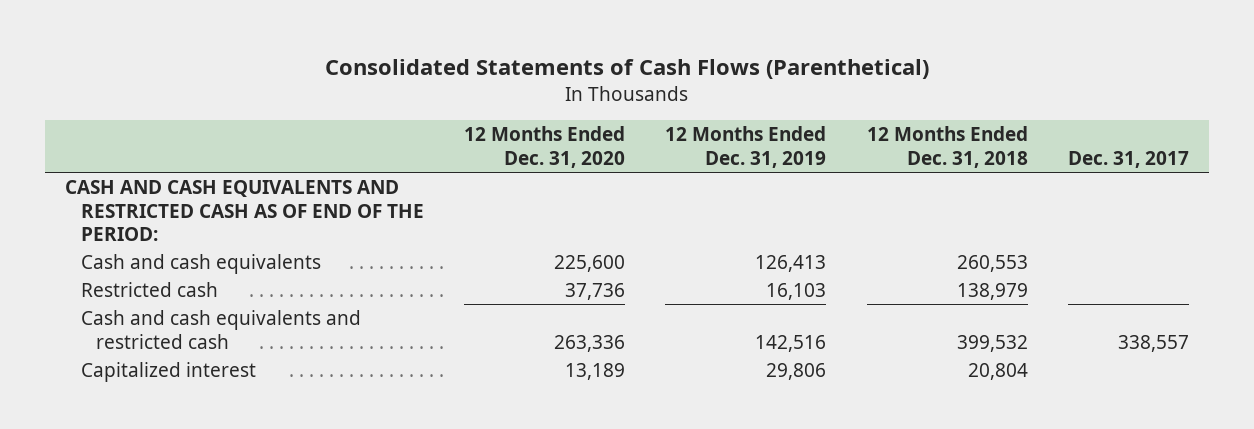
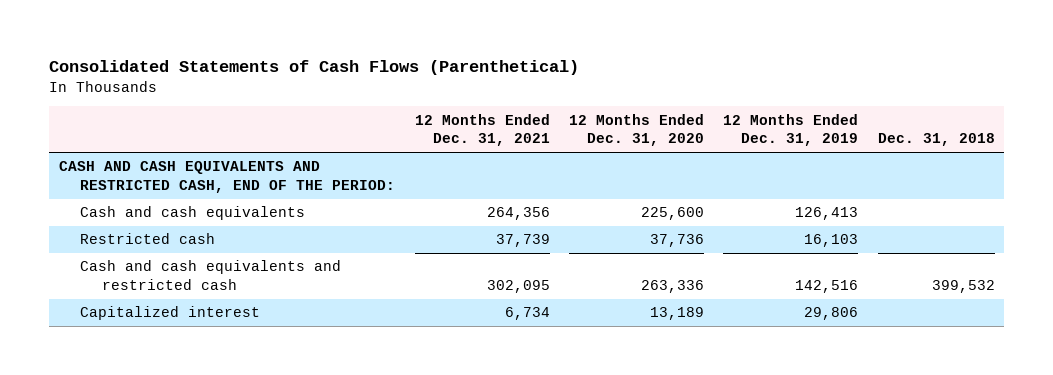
- | 12 Months Ended Dec. 31, 2020 | 12 Months Ended Dec. 31, 2019 | 12 Months Ended Dec. 31, 2018 | Dec. 31, 2017
+ | 12 Months Ended Dec. 31, 2021 | 12 Months Ended Dec. 31, 2020 | 12 Months Ended Dec. 31, 2019 | Dec. 31, 2018
- CASH AND CASH EQUIVALENTS AND RESTRICTED CASH AS OF END OF THE PERIOD:
+ CASH AND CASH EQUIVALENTS AND RESTRICTED CASH, END OF THE PERIOD:

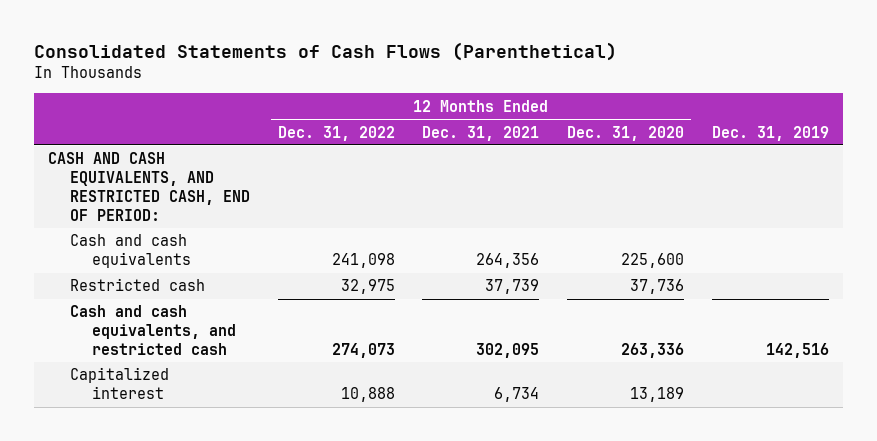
- | 12 Months Ended Dec. 31, 2021 | 12 Months Ended Dec. 31, 2020 | 12 Months Ended Dec. 31, 2019 | Dec. 31, 2018
+ | 12 Months Ended Dec. 31, 2022 | 12 Months Ended Dec. 31, 2021 | 12 Months Ended Dec. 31, 2020 | Dec. 31, 2019
- CASH AND CASH EQUIVALENTS AND RESTRICTED CASH, END OF THE PERIOD:
+ CASH AND CASH EQUIVALENTS, AND RESTRICTED CASH, END OF PERIOD:
- Cash and cash equivalents and restricted cash | 302,095 | 263,336 | 142,516 | 399,532
+ Cash and cash equivalents, and restricted cash | 274,073 | 302,095 | 263,336 | 142,516

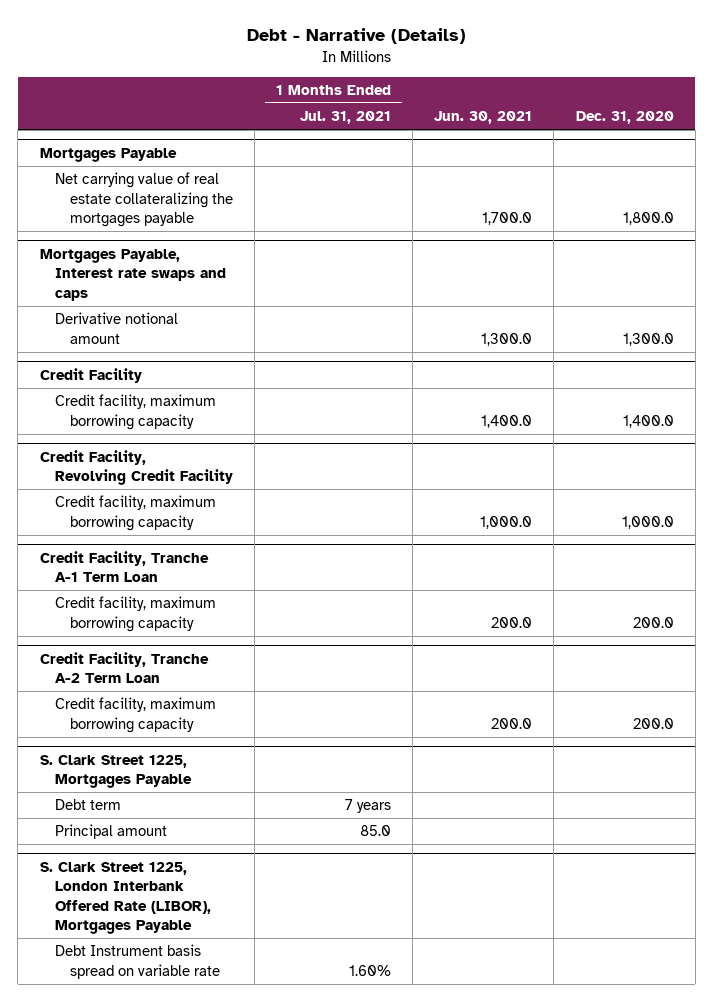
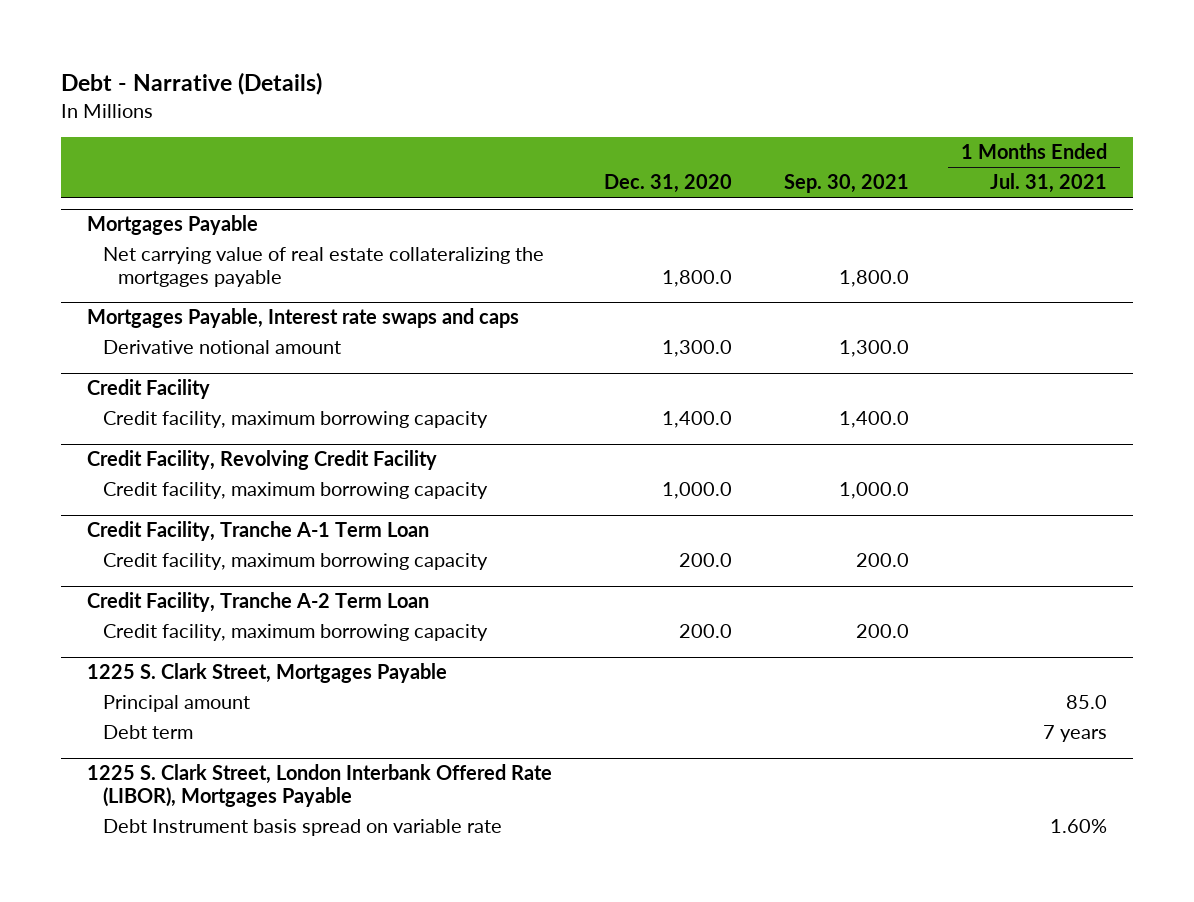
- | 1 Months Ended Jul. 31, 2021 | Jun. 30, 2021 | Dec. 31, 2020
+ | Dec. 31, 2020 | Sep. 30, 2021 | 1 Months Ended Jul. 31, 2021
- S. Clark Street 1225, Mortgages Payable
- Debt term | 7 years | |
+ 1225 S. Clark Street, Mortgages Payable
- S. Clark Street 1225, London Interbank Offered Rate (LIBOR), Mortgages Payable
+ Debt term | | | 7 years
+ 1225 S. Clark Street, London Interbank Offered Rate (LIBOR), Mortgages Payable

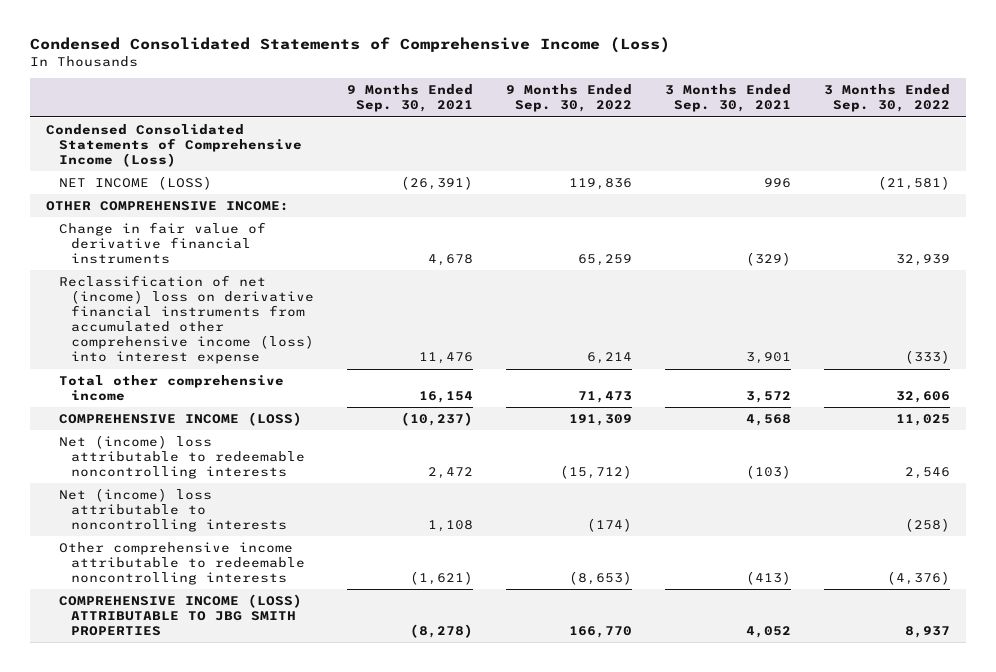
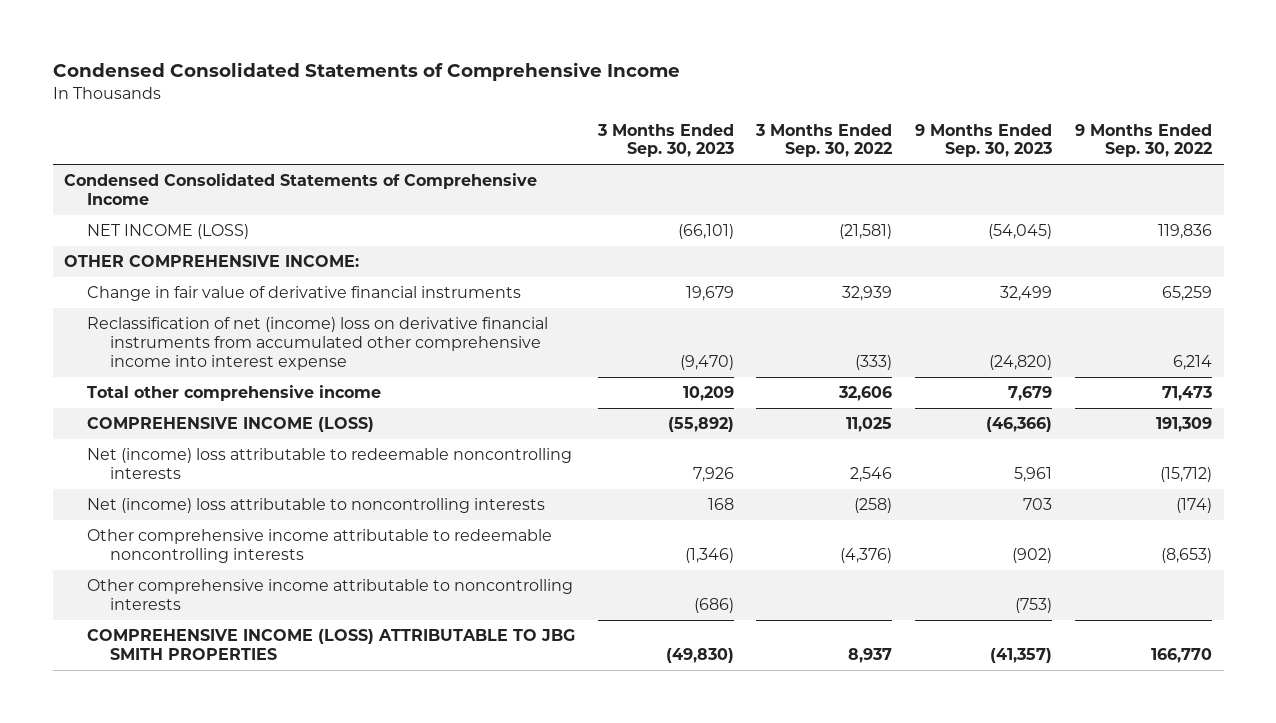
- Condensed Consolidated Statements of Comprehensive Income (Loss)
+ Condensed Consolidated Statements of Comprehensive Income
- | 9 Months Ended Sep. 30, 2021 | 9 Months Ended Sep. 30, 2022 | 3 Months Ended Sep. 30, 2021 | 3 Months Ended Sep. 30, 2022
+ | 3 Months Ended Sep. 30, 2023 | 3 Months Ended Sep. 30, 2022 | 9 Months Ended Sep. 30, 2023 | 9 Months Ended Sep. 30, 2022
- Condensed Consolidated Statements of Comprehensive Income (Loss)
+ Condensed Consolidated Statements of Comprehensive Income
- Reclassification of net (income) loss on derivative financial instruments from accumulated other comprehensive income (loss) into interest expense | 11,476 | 6,214 | 3,901 | (333)
+ Reclassification of net (income) loss on derivative financial instruments from accumulated other comprehensive income into interest expense | (9,470) | (333) | (24,820) | 6,214
+ Other comprehensive income attributable to noncontrolling interests | (686) | | (753) |

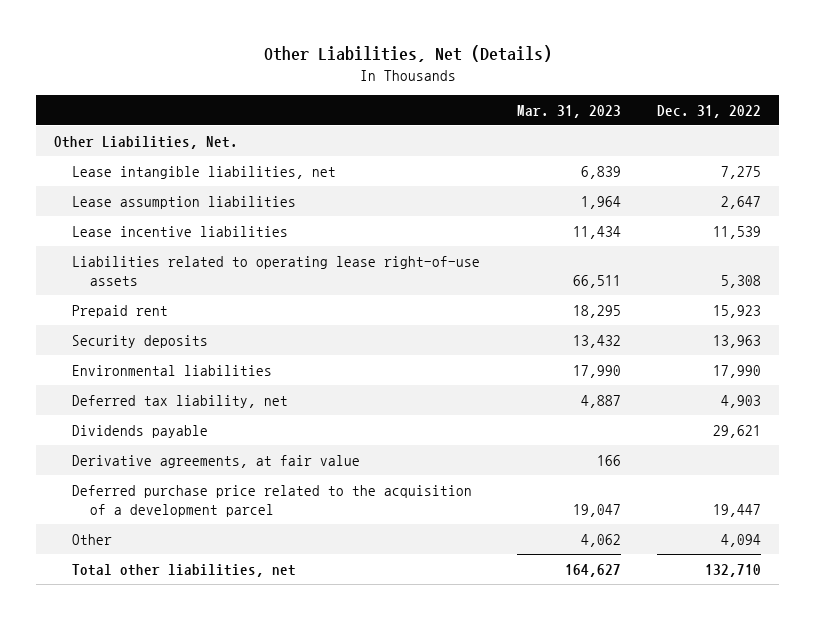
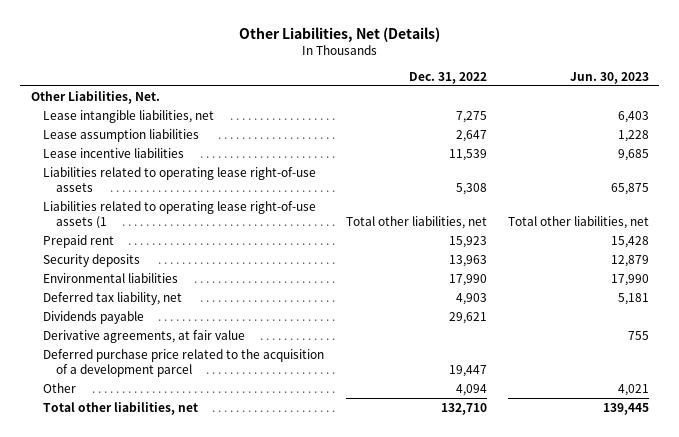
- | Mar. 31, 2023 | Dec. 31, 2022
+ | Dec. 31, 2022 | Jun. 30, 2023
+ Liabilities related to operating lease right-of-use assets (1 | Total other liabilities, net | Total other liabilities, net

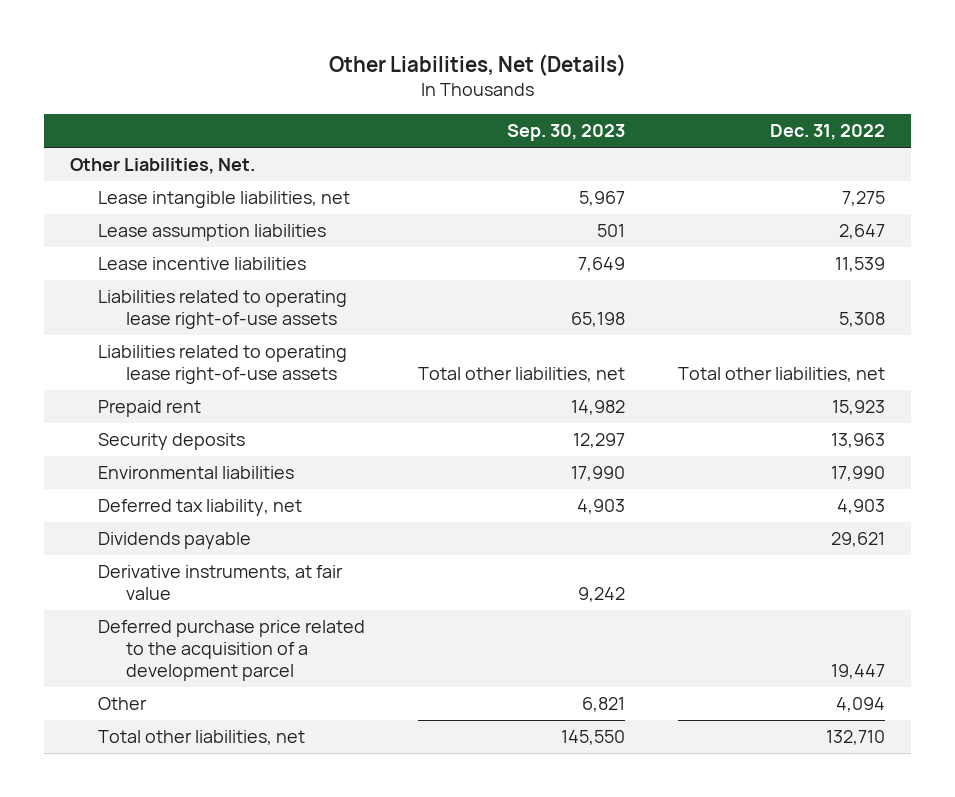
- | Dec. 31, 2022 | Jun. 30, 2023
+ | Sep. 30, 2023 | Dec. 31, 2022
- Liabilities related to operating lease right-of-use assets (1 | Total other liabilities, net | Total other liabilities, net
+ Liabilities related to operating lease right-of-use assets | Total other liabilities, net | Total other liabilities, net
- Derivative agreements, at fair value | | 755
+ Derivative instruments, at fair value | 9,242 |

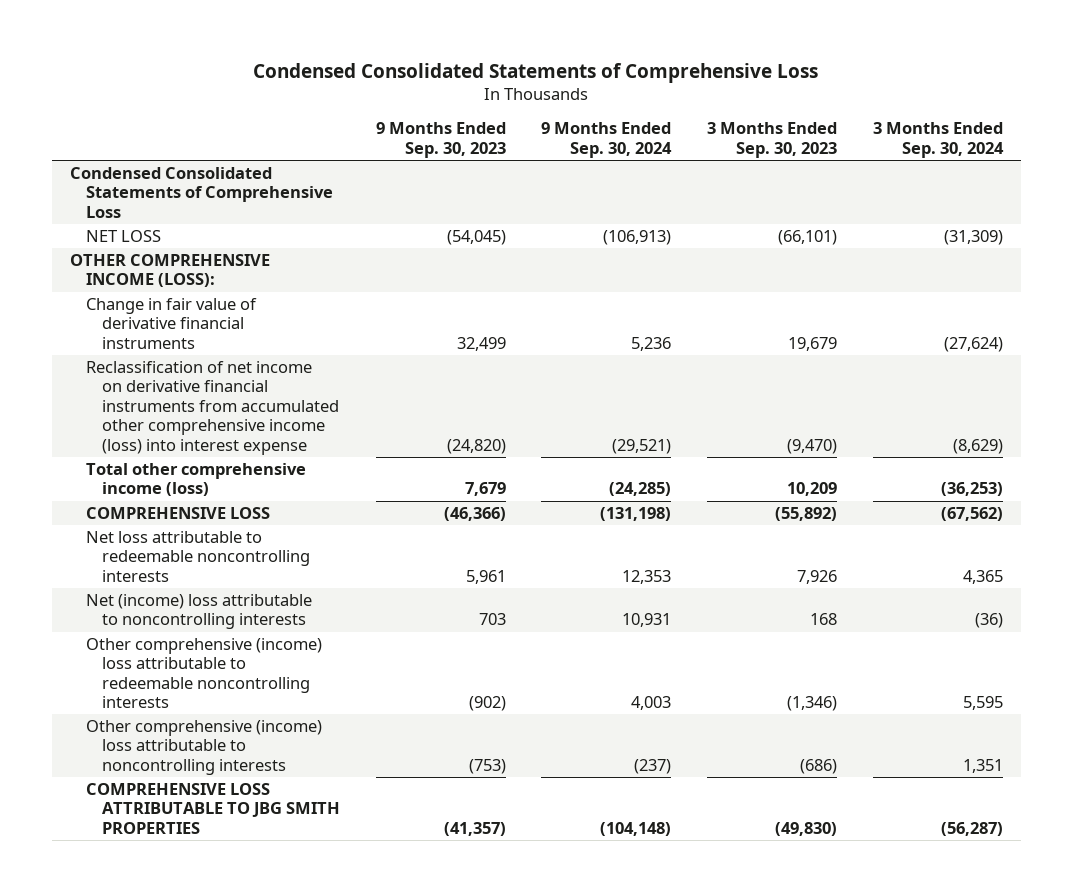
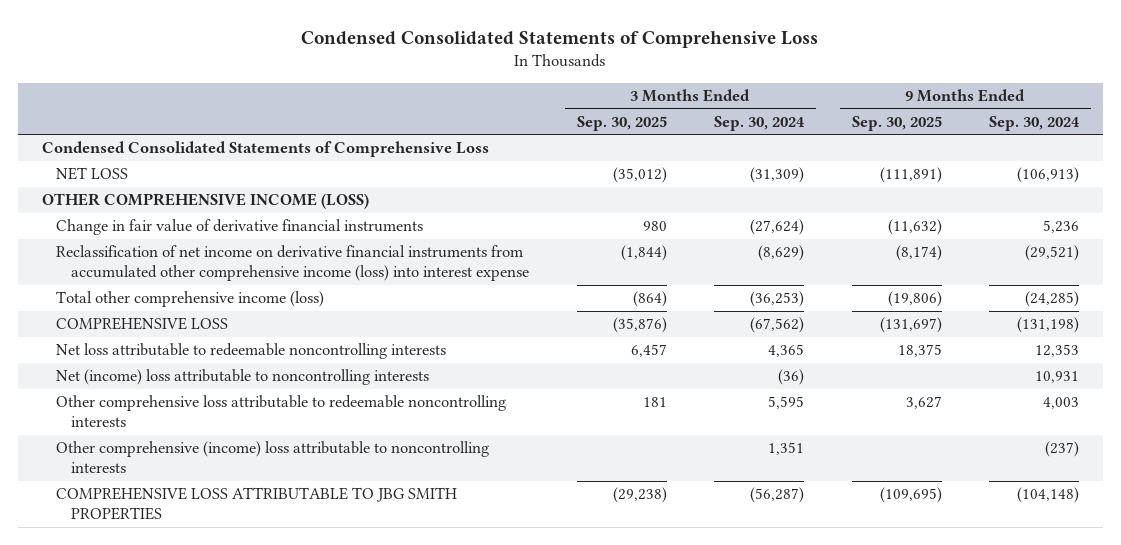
- | 9 Months Ended Sep. 30, 2023 | 9 Months Ended Sep. 30, 2024 | 3 Months Ended Sep. 30, 2023 | 3 Months Ended Sep. 30, 2024
+ | 3 Months Ended Sep. 30, 2025 | 3 Months Ended Sep. 30, 2024 | 9 Months Ended Sep. 30, 2025 | 9 Months Ended Sep. 30, 2024
- OTHER COMPREHENSIVE INCOME (LOSS):
+ OTHER COMPREHENSIVE INCOME (LOSS)
- Other comprehensive (income) loss attributable to redeemable noncontrolling interests | (902) | 4,003 | (1,346) | 5,595
+ Other comprehensive loss attributable to redeemable noncontrolling interests | 181 | 5,595 | 3,627 | 4,003

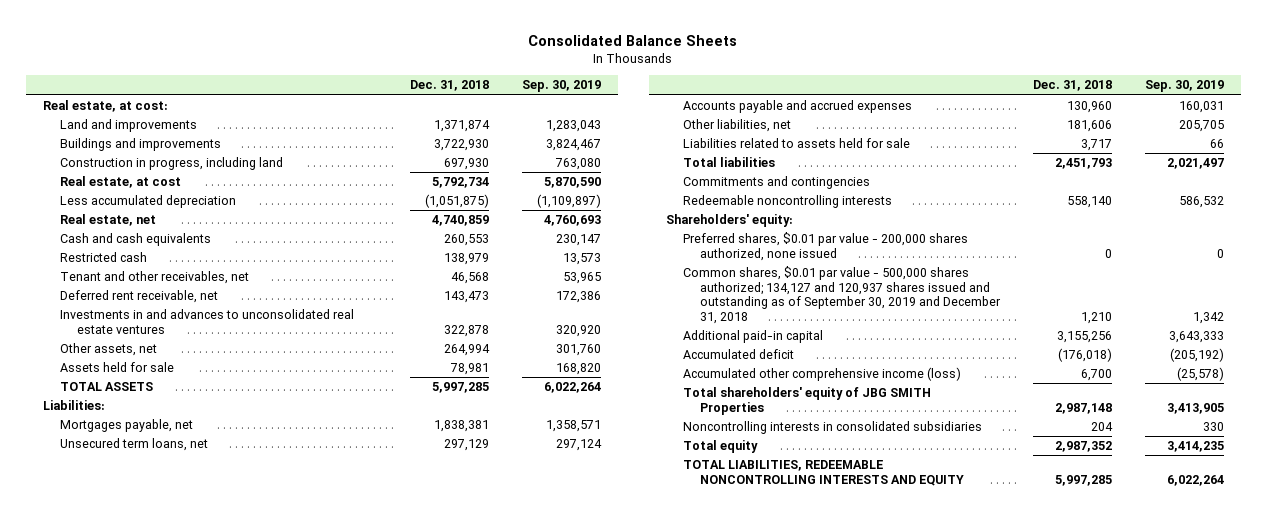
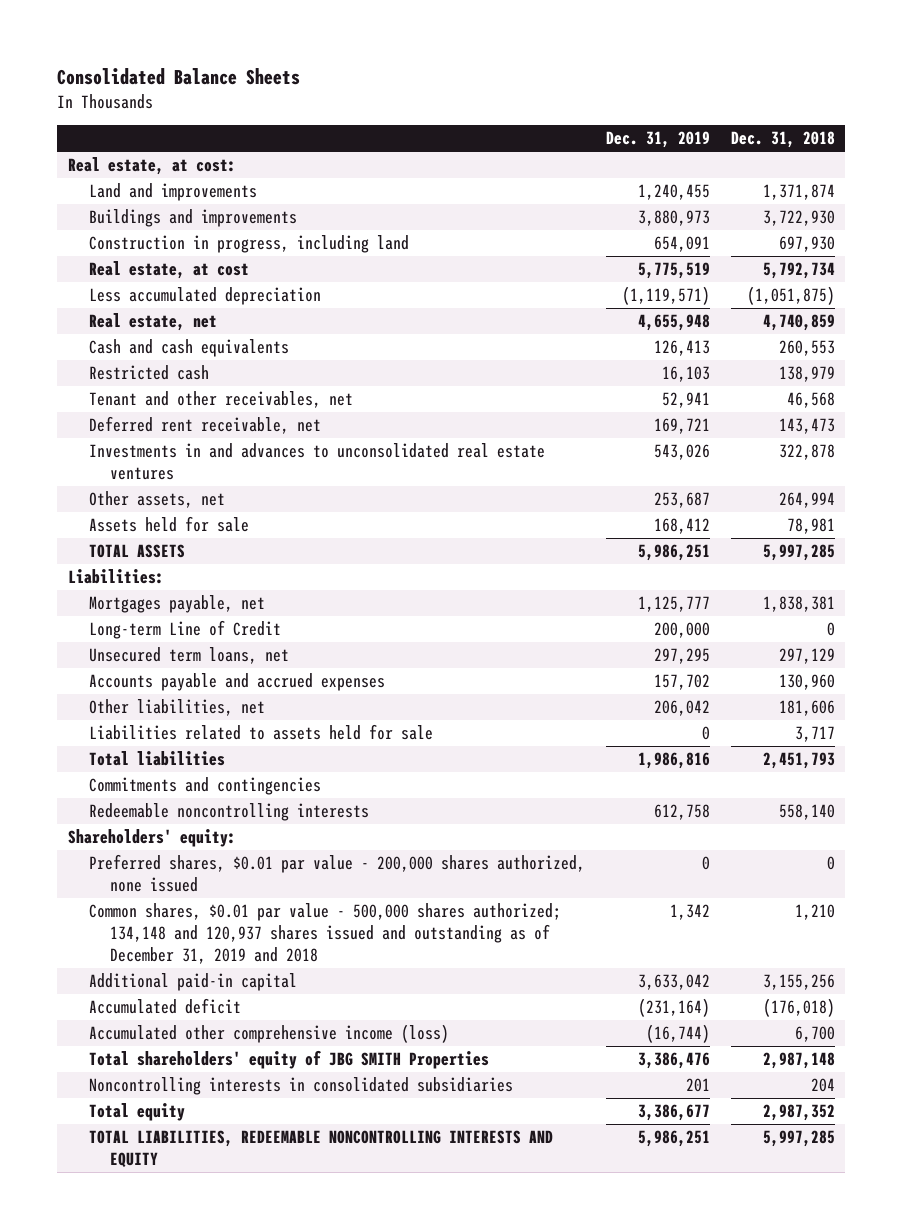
- | Dec. 31, 2018 | Sep. 30, 2019
+ | Dec. 31, 2019 | Dec. 31, 2018
+ Long-term Line of Credit | 200,000 | 0
- Common shares, $0.01 par value - 500,000 shares authorized; 134,127 and 120,937 shares issued and outstanding as of September 30, 2019 and December 31, 2018 | 1,210 | 1,342
+ Common shares, $0.01 par value - 500,000 shares authorized; 134,148 and 120,937 shares issued and outstanding as of December 31, 2019 and 2018 | 1,342 | 1,210

